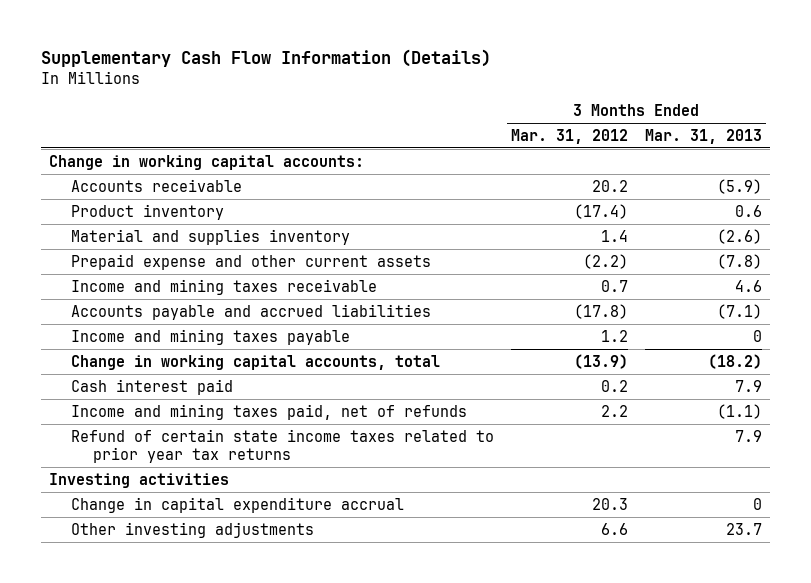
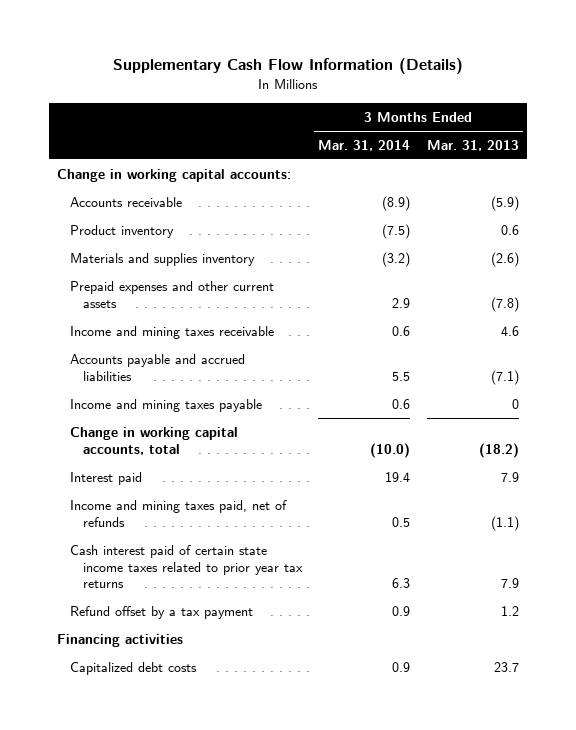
- | 3 Months Ended Mar. 31, 2012 | 3 Months Ended Mar. 31, 2013
+ | 3 Months Ended Mar. 31, 2014 | 3 Months Ended Mar. 31, 2013
- Material and supplies inventory | 1.4 | (2.6)
- Prepaid expense and other current assets | (2.2) | (7.8)
+ Materials and supplies inventory | (3.2) | (2.6)
+ Prepaid expenses and other current assets | 2.9 | (7.8)
- Cash interest paid | 0.2 | 7.9
+ Interest paid | 19.4 | 7.9
- Refund of certain state income taxes related to prior year tax returns | | 7.9
- Investing activities
- Change in capital expenditure accrual | 20.3 | 0
- Other investing adjustments | 6.6 | 23.7
+ Cash interest paid of certain state income taxes related to prior year tax returns | 6.3 | 7.9
+ Refund offset by a tax payment | 0.9 | 1.2
+ Financing activities
+ Capitalized debt costs | 0.9 | 23.7

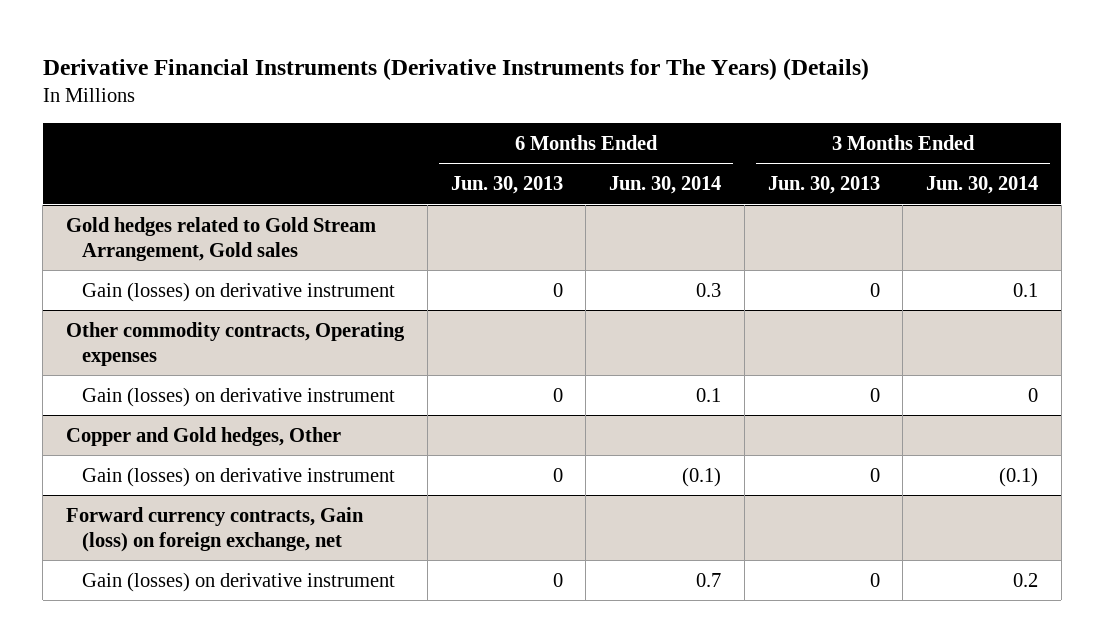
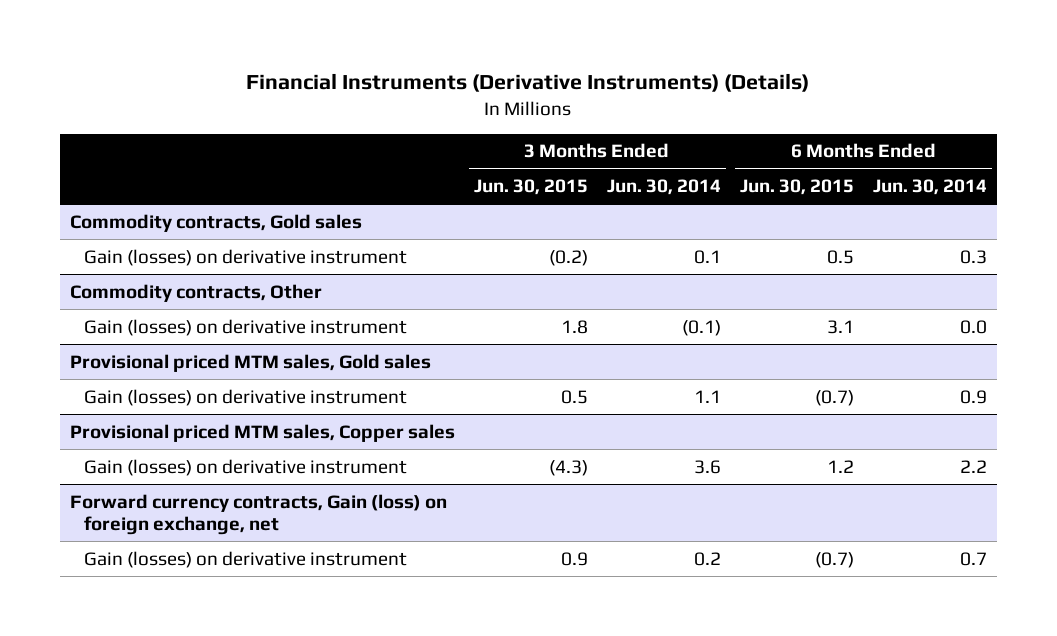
- Derivative Financial Instruments (Derivative Instruments for The Years) (Details)
+ Financial Instruments (Derivative Instruments) (Details)
- | 6 Months Ended Jun. 30, 2013 | 6 Months Ended Jun. 30, 2014 | 3 Months Ended Jun. 30, 2013 | 3 Months Ended Jun. 30, 2014
+ | 3 Months Ended Jun. 30, 2015 | 3 Months Ended Jun. 30, 2014 | 6 Months Ended Jun. 30, 2015 | 6 Months Ended Jun. 30, 2014
- Gold hedges related to Gold Stream Arrangement, Gold sales
+ Commodity contracts, Gold sales
- Other commodity contracts, Operating expenses
- Gain (losses) on derivative instrument | 0 | 0.1 | 0 | 0
- Copper and Gold hedges, Other
- Gain (losses) on derivative instrument | 0 | (0.1) | 0 | (0.1)
+ Commodity contracts, Other
+ Gain (losses) on derivative instrument | 1.8 | (0.1) | 3.1 | 0.0
+ Provisional priced MTM sales, Gold sales
+ Gain (losses) on derivative instrument | 0.5 | 1.1 | (0.7) | 0.9
+ Provisional priced MTM sales, Copper sales
+ Gain (losses) on derivative instrument | (4.3) | 3.6 | 1.2 | 2.2

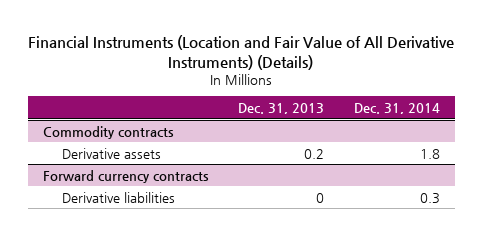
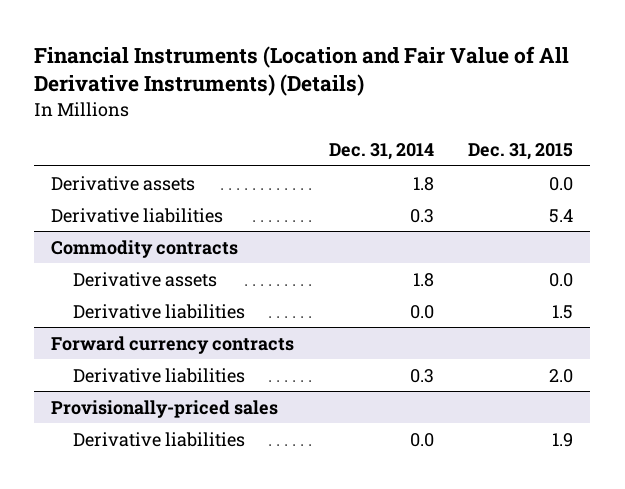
- | Dec. 31, 2013 | Dec. 31, 2014
+ | Dec. 31, 2014 | Dec. 31, 2015
+ Derivative assets | 1.8 | 0.0
+ Derivative liabilities | 0.3 | 5.4
@ Commodity contracts
+ Derivative liabilities | 0.0 | 1.5
+ Provisionally-priced sales
+ Derivative liabilities | 0.0 | 1.9

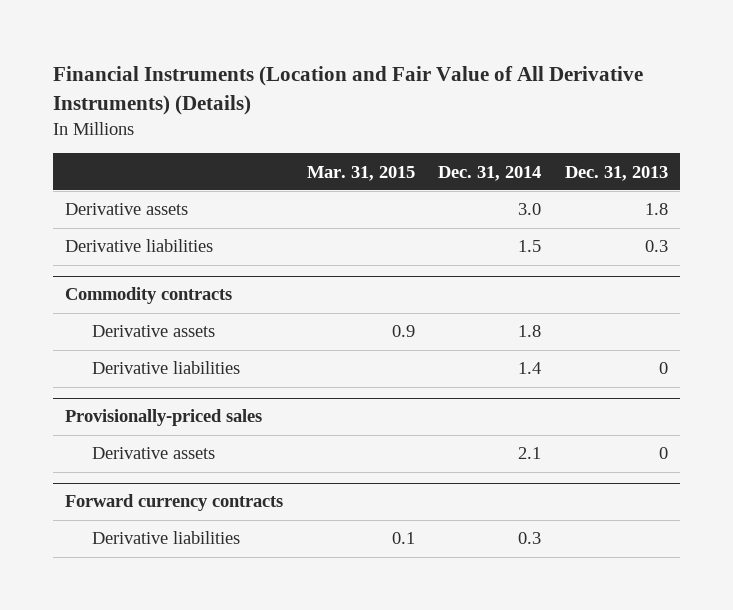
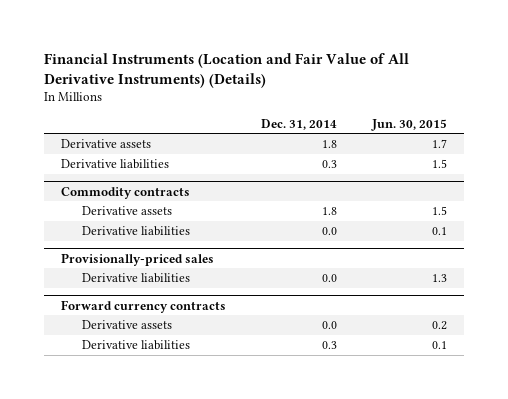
- | Mar. 31, 2015 | Dec. 31, 2014 | Dec. 31, 2013
+ | Dec. 31, 2014 | Jun. 30, 2015
- Derivative assets | | 3.0 | 1.8
- Derivative liabilities | | 1.5 | 0.3
+ Derivative assets | 1.8 | 1.7
+ Derivative liabilities | 0.3 | 1.5
@ Commodity contracts
- Derivative liabilities | | 1.4 | 0
+ Derivative liabilities | 0.0 | 0.1
@ Provisionally-priced sales
- Derivative assets | | 2.1 | 0
+ Derivative liabilities | 0.0 | 1.3
@ Forward currency contracts
+ Derivative assets | 0.0 | 0.2

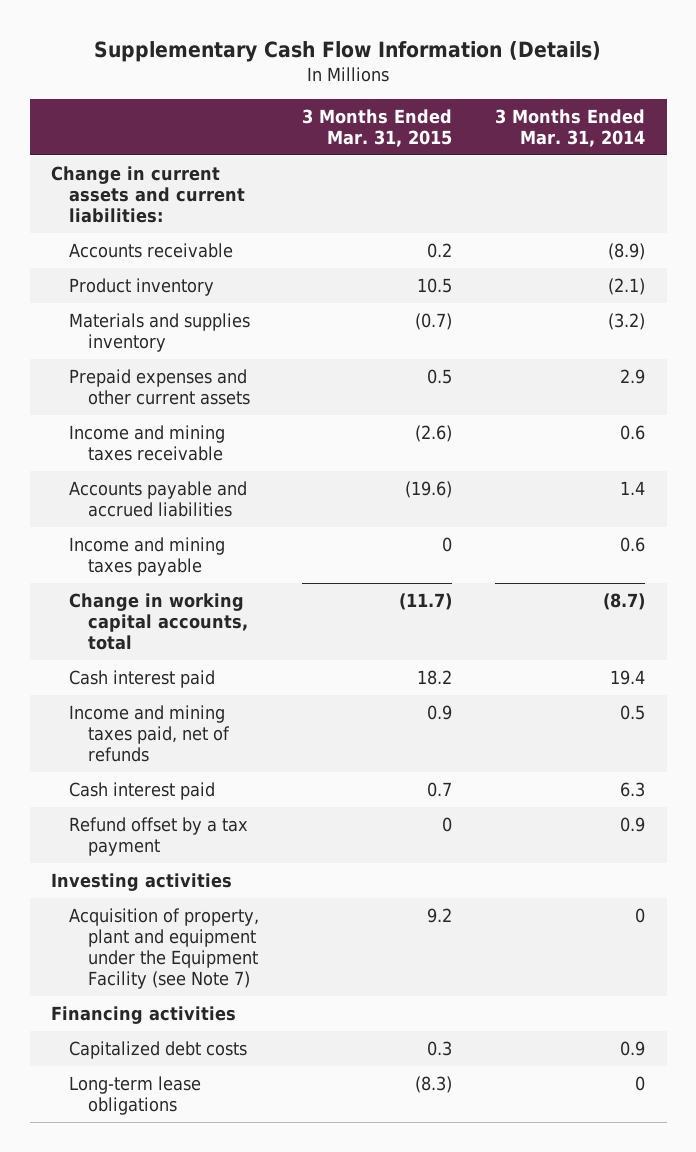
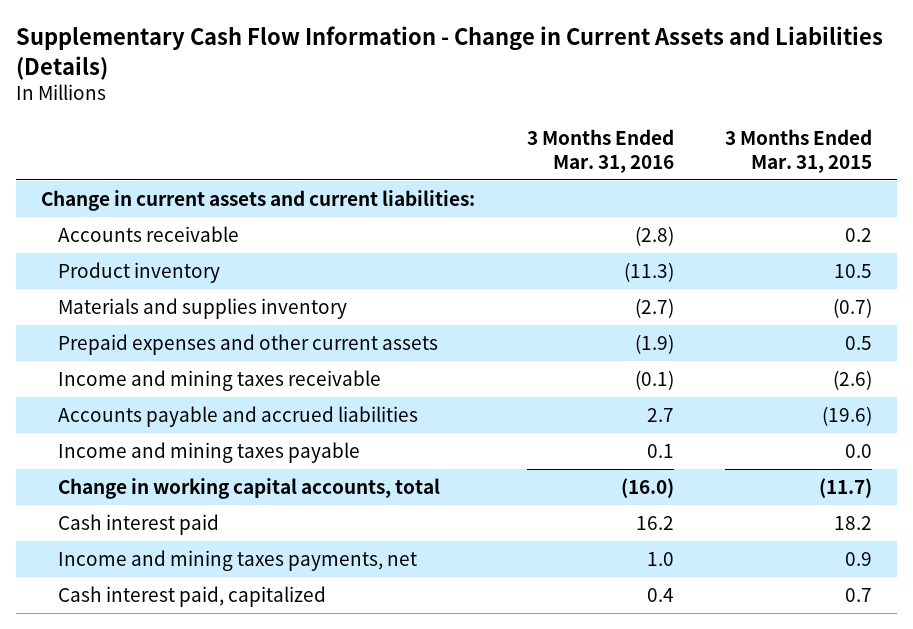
- Supplementary Cash Flow Information (Details)
+ Supplementary Cash Flow Information - Change in Current Assets and Liabilities (Details)
- | 3 Months Ended Mar. 31, 2015 | 3 Months Ended Mar. 31, 2014
+ | 3 Months Ended Mar. 31, 2016 | 3 Months Ended Mar. 31, 2015
- Income and mining taxes payable | 0 | 0.6
+ Income and mining taxes payable | 0.1 | 0.0
- Income and mining taxes paid, net of refunds | 0.9 | 0.5
- Cash interest paid | 0.7 | 6.3
- Refund offset by a tax payment | 0 | 0.9
- Investing activities
- Acquisition of property, plant and equipment under the Equipment Facility (see Note 7) | 9.2 | 0
- Financing activities
- Capitalized debt costs | 0.3 | 0.9
- Long-term lease obligations | (8.3) | 0
+ Income and mining taxes payments, net | 1.0 | 0.9
+ Cash interest paid, capitalized | 0.4 | 0.7

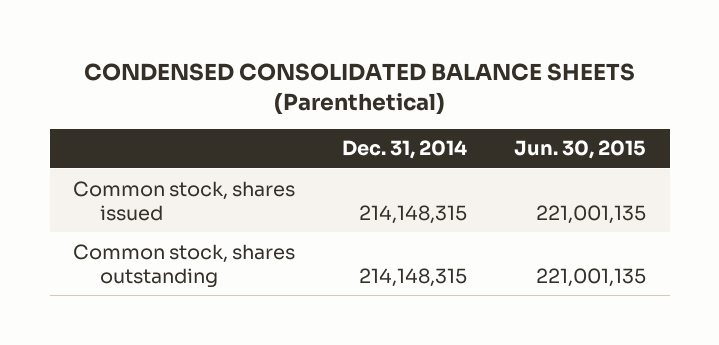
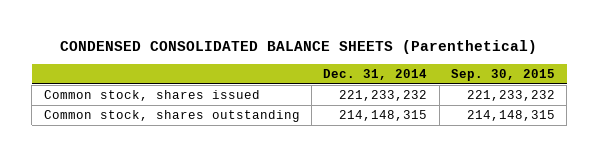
- | Dec. 31, 2014 | Jun. 30, 2015
+ | Dec. 31, 2014 | Sep. 30, 2015
- Common stock, shares issued | 214,148,315 | 221,001,135
+ Common stock, shares issued | 221,233,232 | 221,233,232

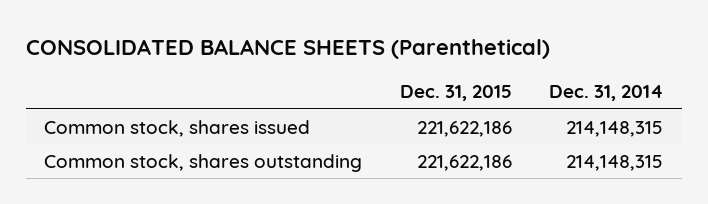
- CONDENSED CONSOLIDATED BALANCE SHEETS (Parenthetical)
+ CONSOLIDATED BALANCE SHEETS (Parenthetical)
- | Dec. 31, 2014 | Sep. 30, 2015
+ | Dec. 31, 2015 | Dec. 31, 2014
- Common stock, shares issued | 221,233,232 | 221,233,232
+ Common stock, shares issued | 221,622,186 | 214,148,315

